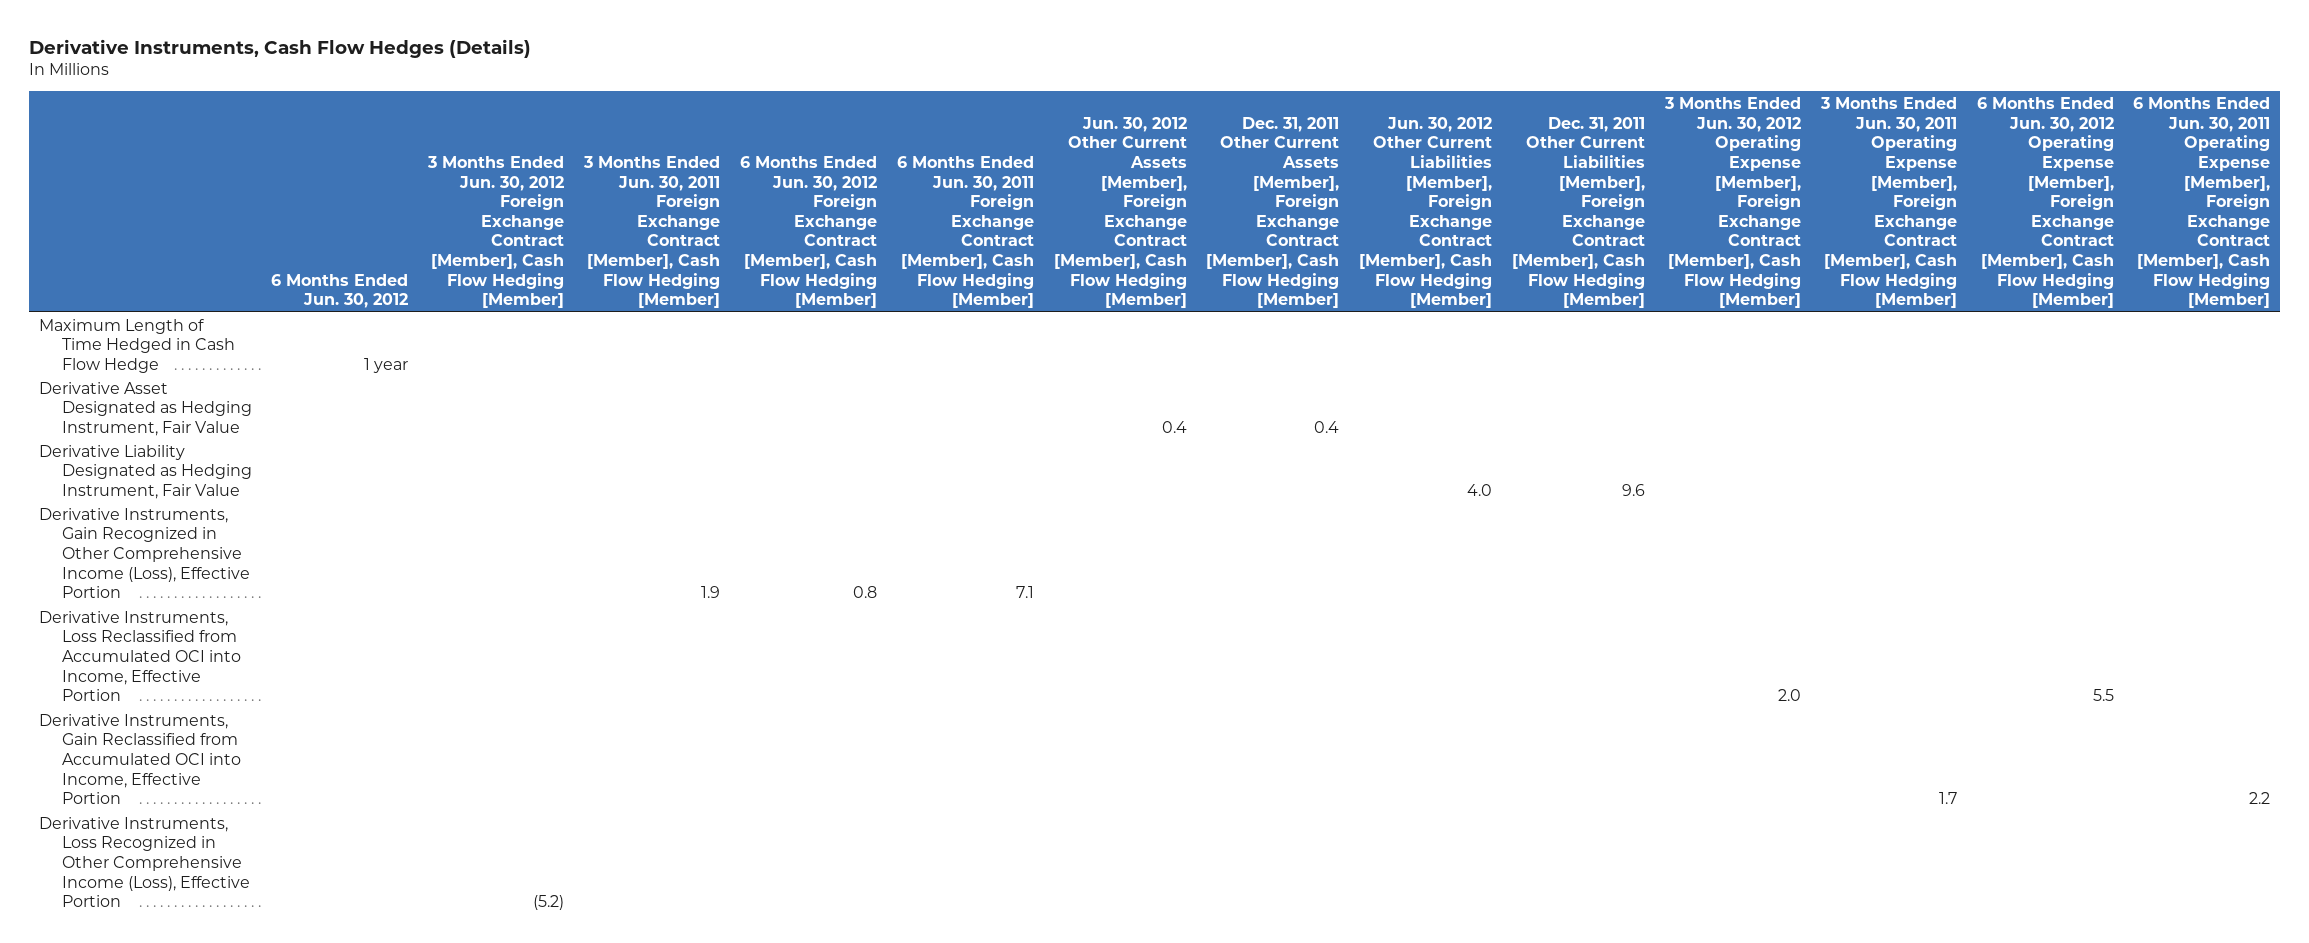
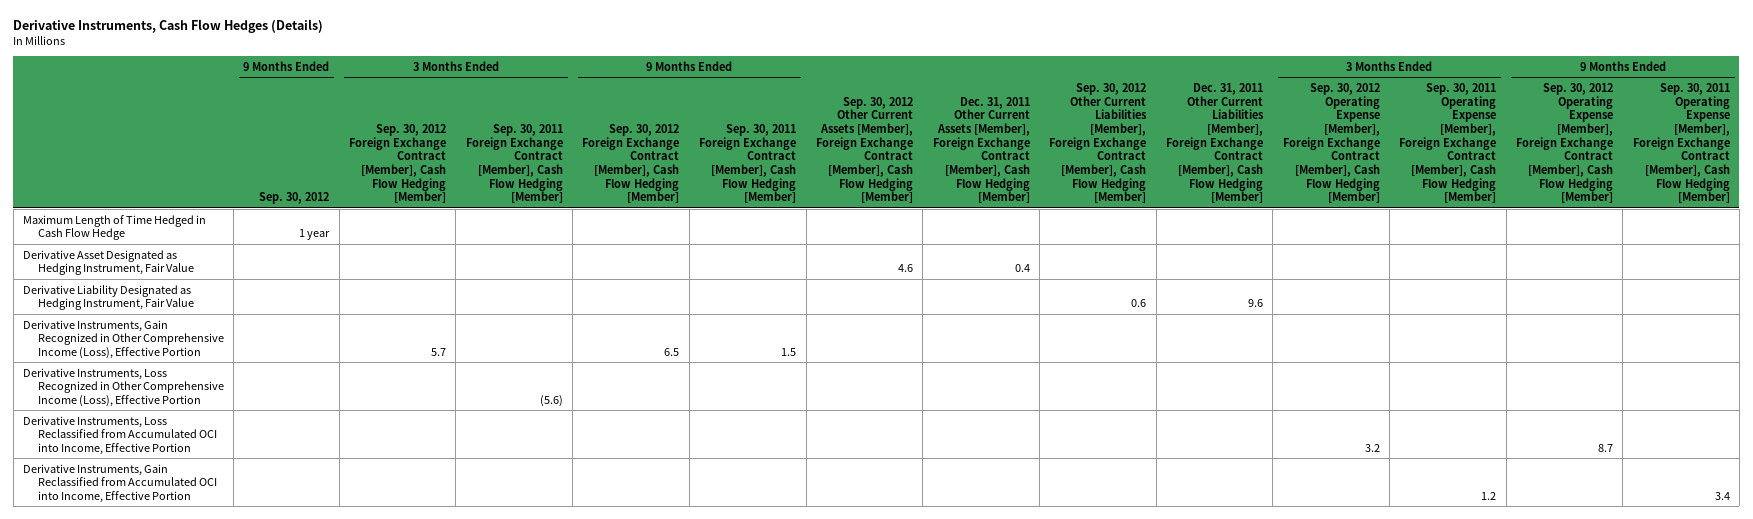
- | 6 Months Ended Jun. 30, 2012 | 3 Months Ended Jun. 30, 2012 Foreign Exchange Contract [Member], Cash Flow Hedging [Member] | 3 Months Ended Jun. 30, 2011 Foreign Exchange Contract [Member], Cash Flow Hedging [Member] | 6 Months Ended Jun. 30, 2012 Foreign Exchange Contract [Member], Cash Flow Hedging [Member] | 6 Months Ended Jun. 30, 2011 Foreign Exchange Contract [Member], Cash Flow Hedging [Member] | Jun. 30, 2012 Other Current Assets [Member], Foreign Exchange Contract [Member], Cash Flow Hedging [Member] | Dec. 31, 2011 Other Current Assets [Member], Foreign Exchange Contract [Member], Cash Flow Hedging [Member] | Jun. 30, 2012 Other Current Liabilities [Member], Foreign Exchange Contract [Member], Cash Flow Hedging [Member] | Dec. 31, 2011 Other Current Liabilities [Member], Foreign Exchange Contract [Member], Cash Flow Hedging [Member] | 3 Months Ended Jun. 30, 2012 Operating Expense [Member], Foreign Exchange Contract [Member], Cash Flow Hedging [Member] | 3 Months Ended Jun. 30, 2011 Operating Expense [Member], Foreign Exchange Contract [Member], Cash Flow Hedging [Member] | 6 Months Ended Jun. 30, 2012 Operating Expense [Member], Foreign Exchange Contract [Member], Cash Flow Hedging [Member] | 6 Months Ended Jun. 30, 2011 Operating Expense [Member], Foreign Exchange Contract [Member], Cash Flow Hedging [Member]
+ | 9 Months Ended Sep. 30, 2012 | 3 Months Ended Sep. 30, 2012 Foreign Exchange Contract [Member], Cash Flow Hedging [Member] | 3 Months Ended Sep. 30, 2011 Foreign Exchange Contract [Member], Cash Flow Hedging [Member] | 9 Months Ended Sep. 30, 2012 Foreign Exchange Contract [Member], Cash Flow Hedging [Member] | 9 Months Ended Sep. 30, 2011 Foreign Exchange Contract [Member], Cash Flow Hedging [Member] | Sep. 30, 2012 Other Current Assets [Member], Foreign Exchange Contract [Member], Cash Flow Hedging [Member] | Dec. 31, 2011 Other Current Assets [Member], Foreign Exchange Contract [Member], Cash Flow Hedging [Member] | Sep. 30, 2012 Other Current Liabilities [Member], Foreign Exchange Contract [Member], Cash Flow Hedging [Member] | Dec. 31, 2011 Other Current Liabilities [Member], Foreign Exchange Contract [Member], Cash Flow Hedging [Member] | 3 Months Ended Sep. 30, 2012 Operating Expense [Member], Foreign Exchange Contract [Member], Cash Flow Hedging [Member] | 3 Months Ended Sep. 30, 2011 Operating Expense [Member], Foreign Exchange Contract [Member], Cash Flow Hedging [Member] | 9 Months Ended Sep. 30, 2012 Operating Expense [Member], Foreign Exchange Contract [Member], Cash Flow Hedging [Member] | 9 Months Ended Sep. 30, 2011 Operating Expense [Member], Foreign Exchange Contract [Member], Cash Flow Hedging [Member]
moved up: Derivative Instruments, Loss Recognized in Other Comprehensive Income (Loss), Effective Portion | | | (5.6) | | | | | | | | | |

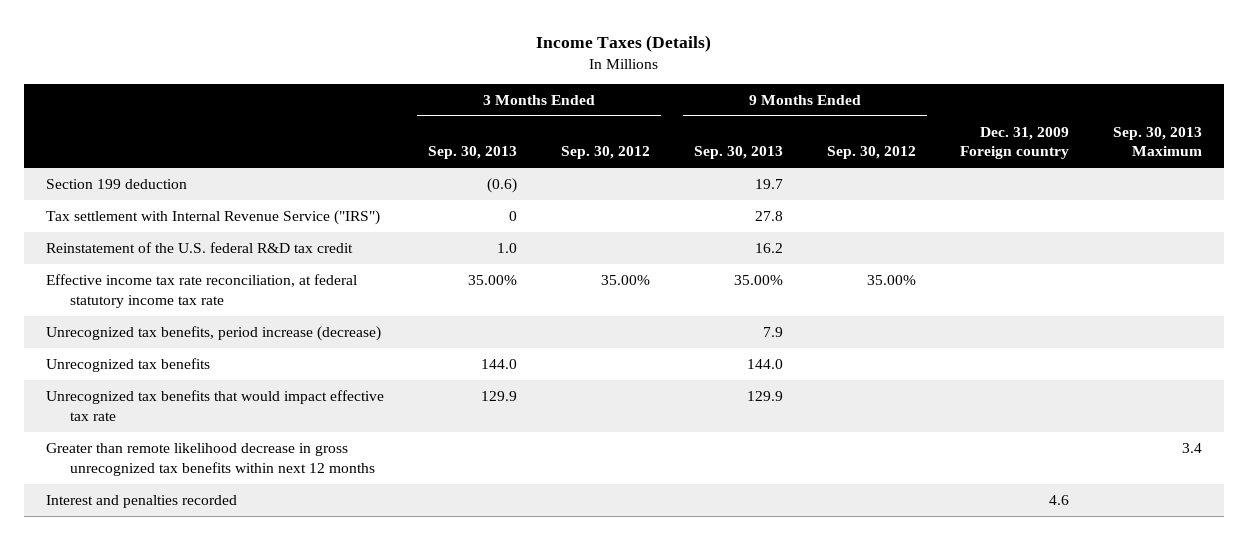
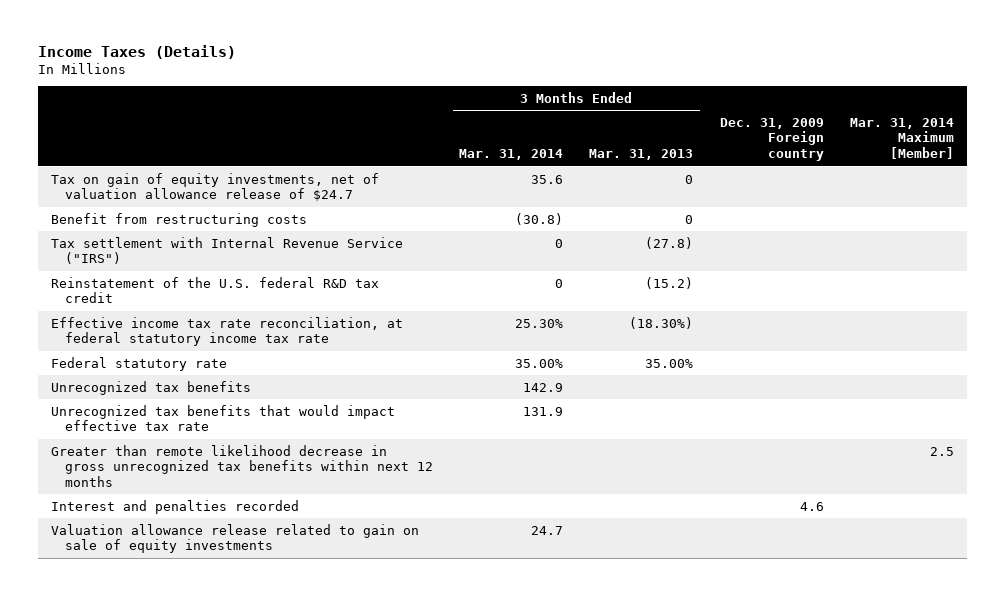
- | 3 Months Ended Sep. 30, 2013 | 3 Months Ended Sep. 30, 2012 | 9 Months Ended Sep. 30, 2013 | 9 Months Ended Sep. 30, 2012 | Dec. 31, 2009 Foreign country | Sep. 30, 2013 Maximum
+ | 3 Months Ended Mar. 31, 2014 | 3 Months Ended Mar. 31, 2013 | Dec. 31, 2009 Foreign country | Mar. 31, 2014 Maximum [Member]
- Section 199 deduction | (0.6) | | 19.7 | | |
+ Tax on gain of equity investments, net of valuation allowance release of $24.7 | 35.6 | 0 | |
+ Benefit from restructuring costs | (30.8) | 0 | |
- Unrecognized tax benefits, period increase (decrease) | | | 7.9 | | |
+ Federal statutory rate | 35.00% | 35.00% | |
+ Valuation allowance release related to gain on sale of equity investments | 24.7 | | |

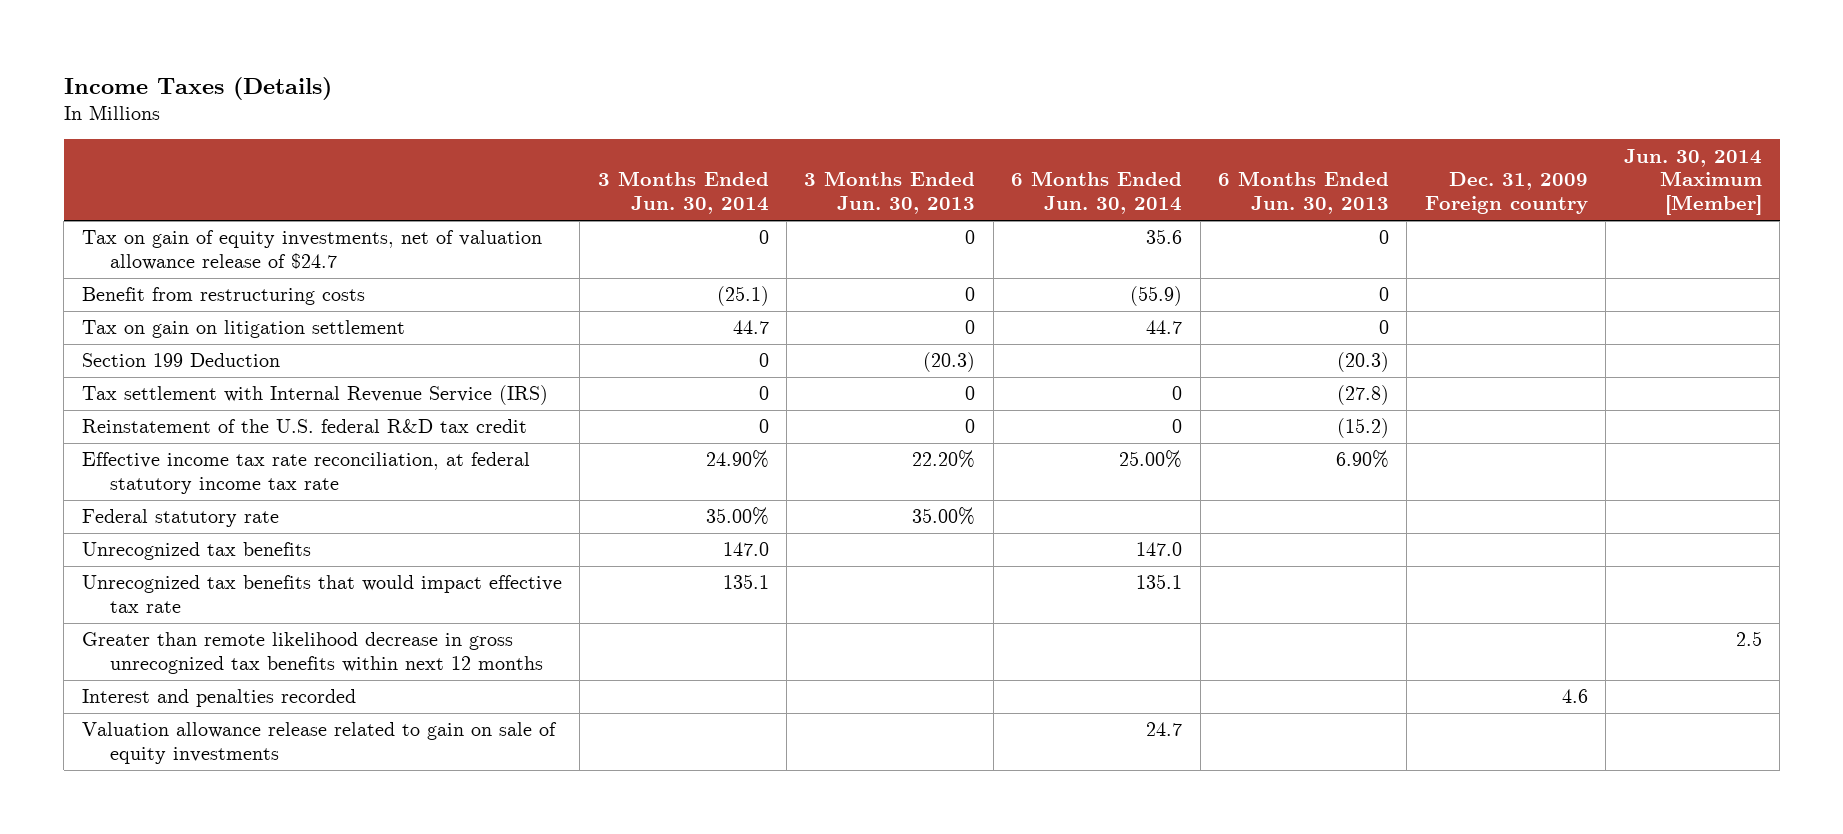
- | 3 Months Ended Mar. 31, 2014 | 3 Months Ended Mar. 31, 2013 | Dec. 31, 2009 Foreign country | Mar. 31, 2014 Maximum [Member]
+ | 3 Months Ended Jun. 30, 2014 | 3 Months Ended Jun. 30, 2013 | 6 Months Ended Jun. 30, 2014 | 6 Months Ended Jun. 30, 2013 | Dec. 31, 2009 Foreign country | Jun. 30, 2014 Maximum [Member]
- Tax settlement with Internal Revenue Service ("IRS") | 0 | (27.8) | |
+ Tax on gain on litigation settlement | 44.7 | 0 | 44.7 | 0 | |
+ Section 199 Deduction | 0 | (20.3) | | (20.3) | |
+ Tax settlement with Internal Revenue Service (IRS) | 0 | 0 | 0 | (27.8) | |

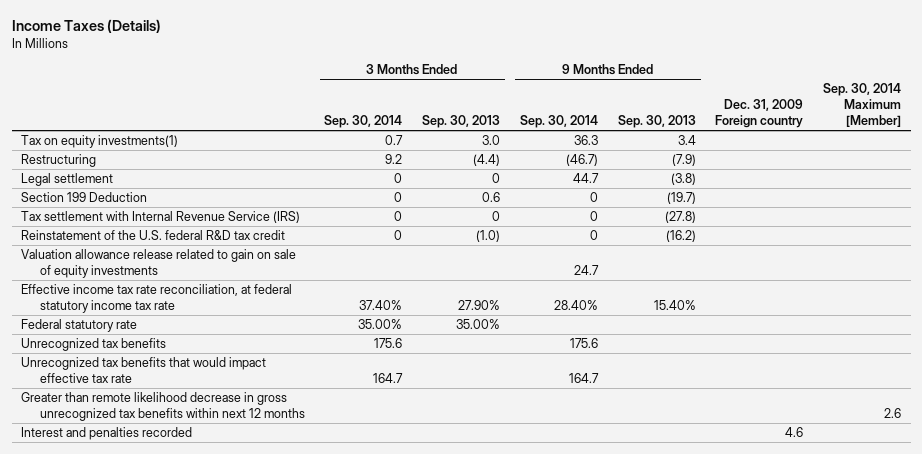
- | 3 Months Ended Jun. 30, 2014 | 3 Months Ended Jun. 30, 2013 | 6 Months Ended Jun. 30, 2014 | 6 Months Ended Jun. 30, 2013 | Dec. 31, 2009 Foreign country | Jun. 30, 2014 Maximum [Member]
+ | 3 Months Ended Sep. 30, 2014 | 3 Months Ended Sep. 30, 2013 | 9 Months Ended Sep. 30, 2014 | 9 Months Ended Sep. 30, 2013 | Dec. 31, 2009 Foreign country | Sep. 30, 2014 Maximum [Member]
- Tax on gain of equity investments, net of valuation allowance release of $24.7 | 0 | 0 | 35.6 | 0 | |
- Benefit from restructuring costs | (25.1) | 0 | (55.9) | 0 | |
- Tax on gain on litigation settlement | 44.7 | 0 | 44.7 | 0 | |
+ Tax on equity investments(1) | 0.7 | 3.0 | 36.3 | 3.4 | |
+ Restructuring | 9.2 | (4.4) | (46.7) | (7.9) | |
+ Legal settlement | 0 | 0 | 44.7 | (3.8) | |
moved up: Valuation allowance release related to gain on sale of equity investments | | | 24.7 | | |

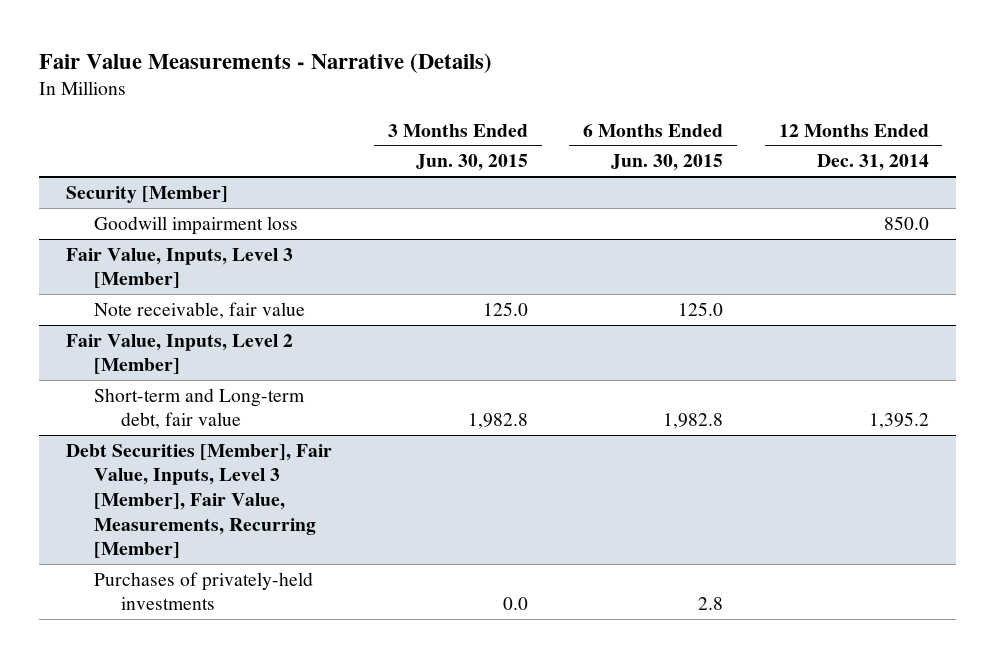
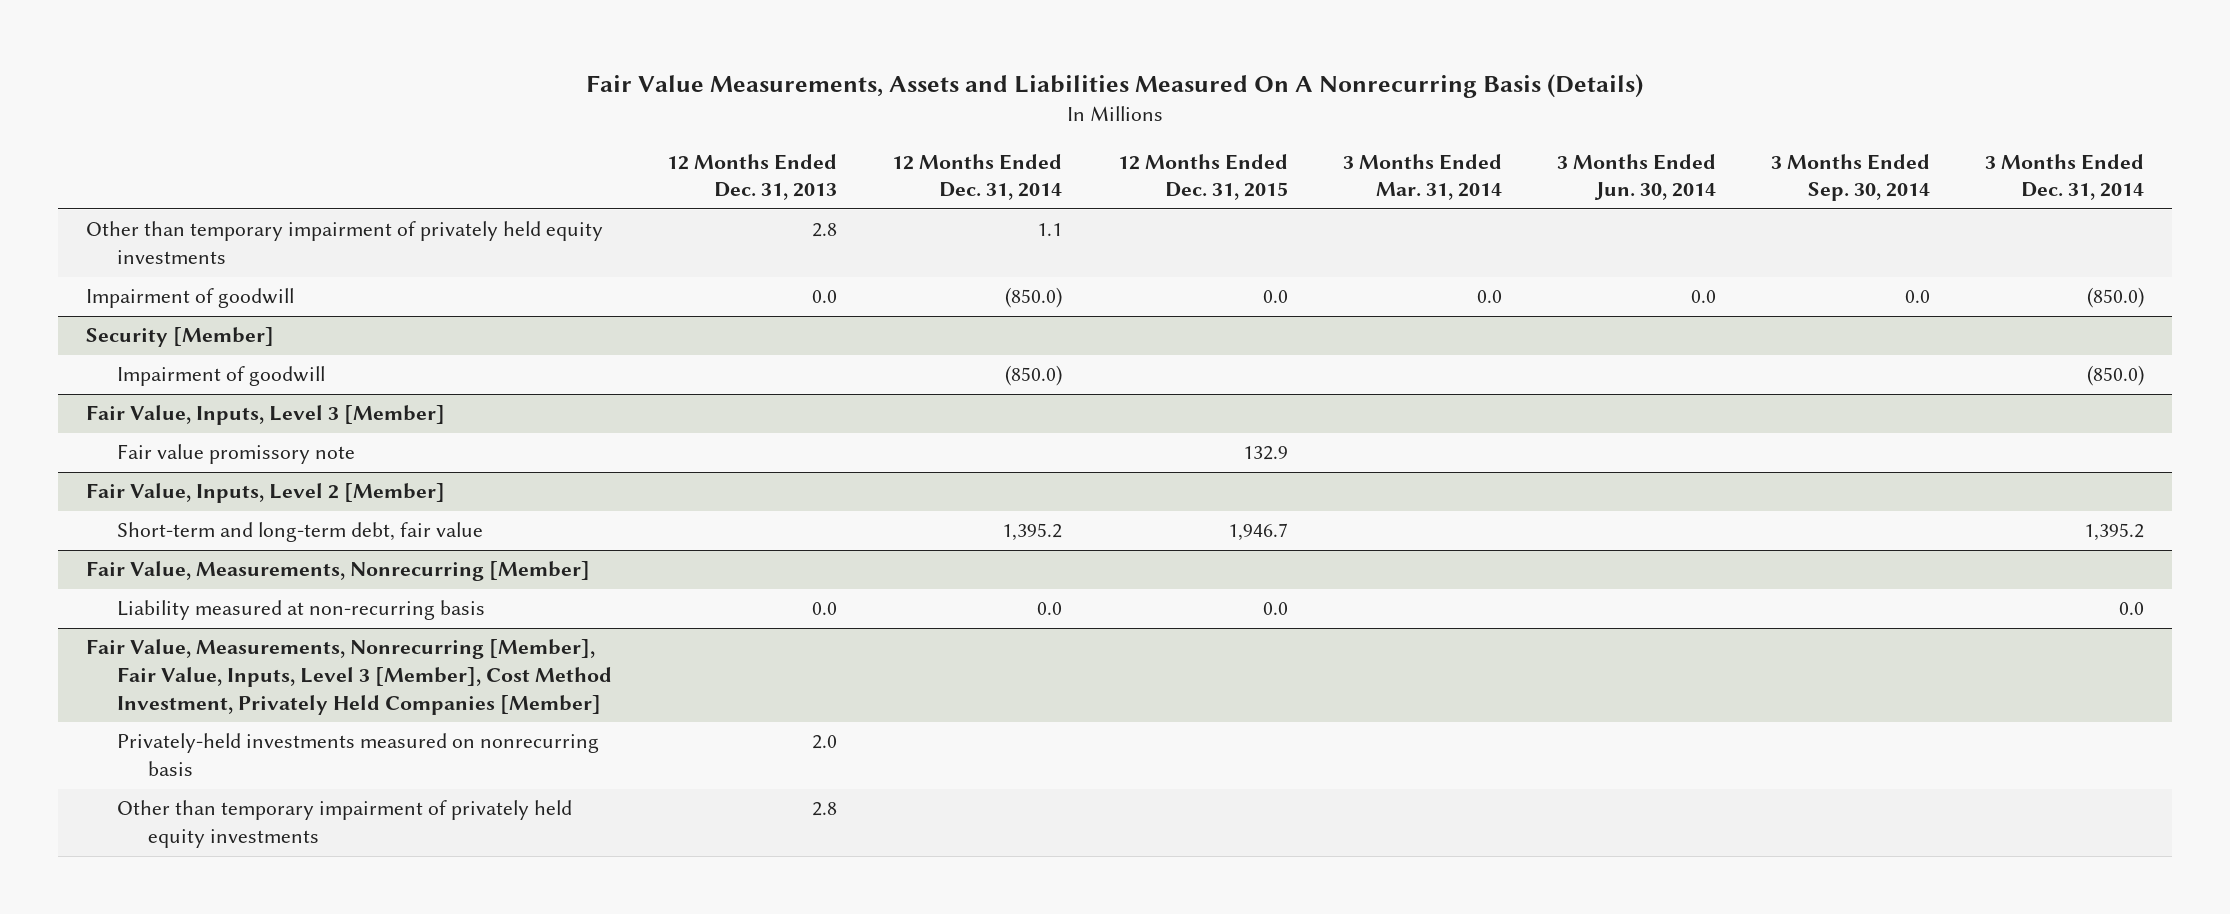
- Fair Value Measurements - Narrative (Details)
+ Fair Value Measurements, Assets and Liabilities Measured On A Nonrecurring Basis (Details)
- | 3 Months Ended Jun. 30, 2015 | 6 Months Ended Jun. 30, 2015 | 12 Months Ended Dec. 31, 2014
+ | 12 Months Ended Dec. 31, 2013 | 12 Months Ended Dec. 31, 2014 | 12 Months Ended Dec. 31, 2015 | 3 Months Ended Mar. 31, 2014 | 3 Months Ended Jun. 30, 2014 | 3 Months Ended Sep. 30, 2014 | 3 Months Ended Dec. 31, 2014
+ Other than temporary impairment of privately held equity investments | 2.8 | 1.1 | | | | |
+ Impairment of goodwill | 0.0 | (850.0) | 0.0 | 0.0 | 0.0 | 0.0 | (850.0)
@ Security [Member]
- Goodwill impairment loss | | | 850.0
+ Impairment of goodwill | | (850.0) | | | | | (850.0)
@ Fair Value, Inputs, Level 3 [Member]
- Note receivable, fair value | 125.0 | 125.0 |
+ Fair value promissory note | | | 132.9 | | | |
@ Fair Value, Inputs, Level 2 [Member]
- Short-term and Long-term debt, fair value | 1,982.8 | 1,982.8 | 1,395.2
- Debt Securities [Member], Fair Value, Inputs, Level 3 [Member], Fair Value, Measurements, Recurring [Member]
- Purchases of privately-held investments | 0.0 | 2.8 |
@ Fair Value, Inputs, Level 2 [Member]
+ Short-term and long-term debt, fair value | | 1,395.2 | 1,946.7 | | | | 1,395.2
+ Fair Value, Measurements, Nonrecurring [Member]
+ Liability measured at non-recurring basis | 0.0 | 0.0 | 0.0 | | | | 0.0
+ Fair Value, Measurements, Nonrecurring [Member], Fair Value, Inputs, Level 3 [Member], Cost Method Investment, Privately Held Companies [Member]
+ Privately-held investments measured on nonrecurring basis | 2.0 | | | | | |
+ Other than temporary impairment of privately held equity investments | 2.8 | | | | | |

